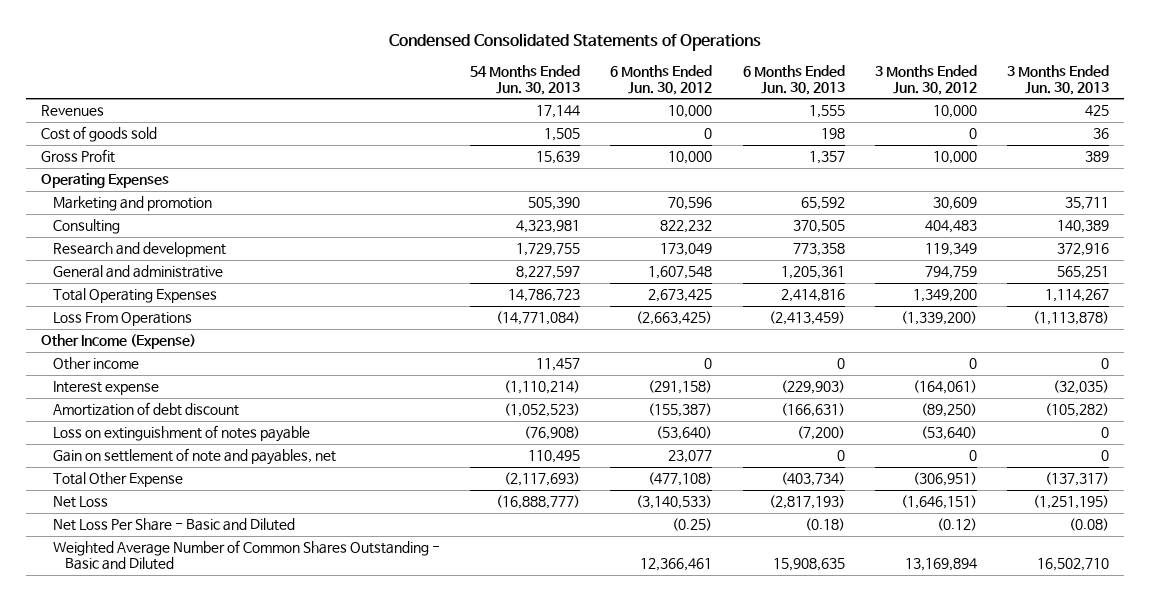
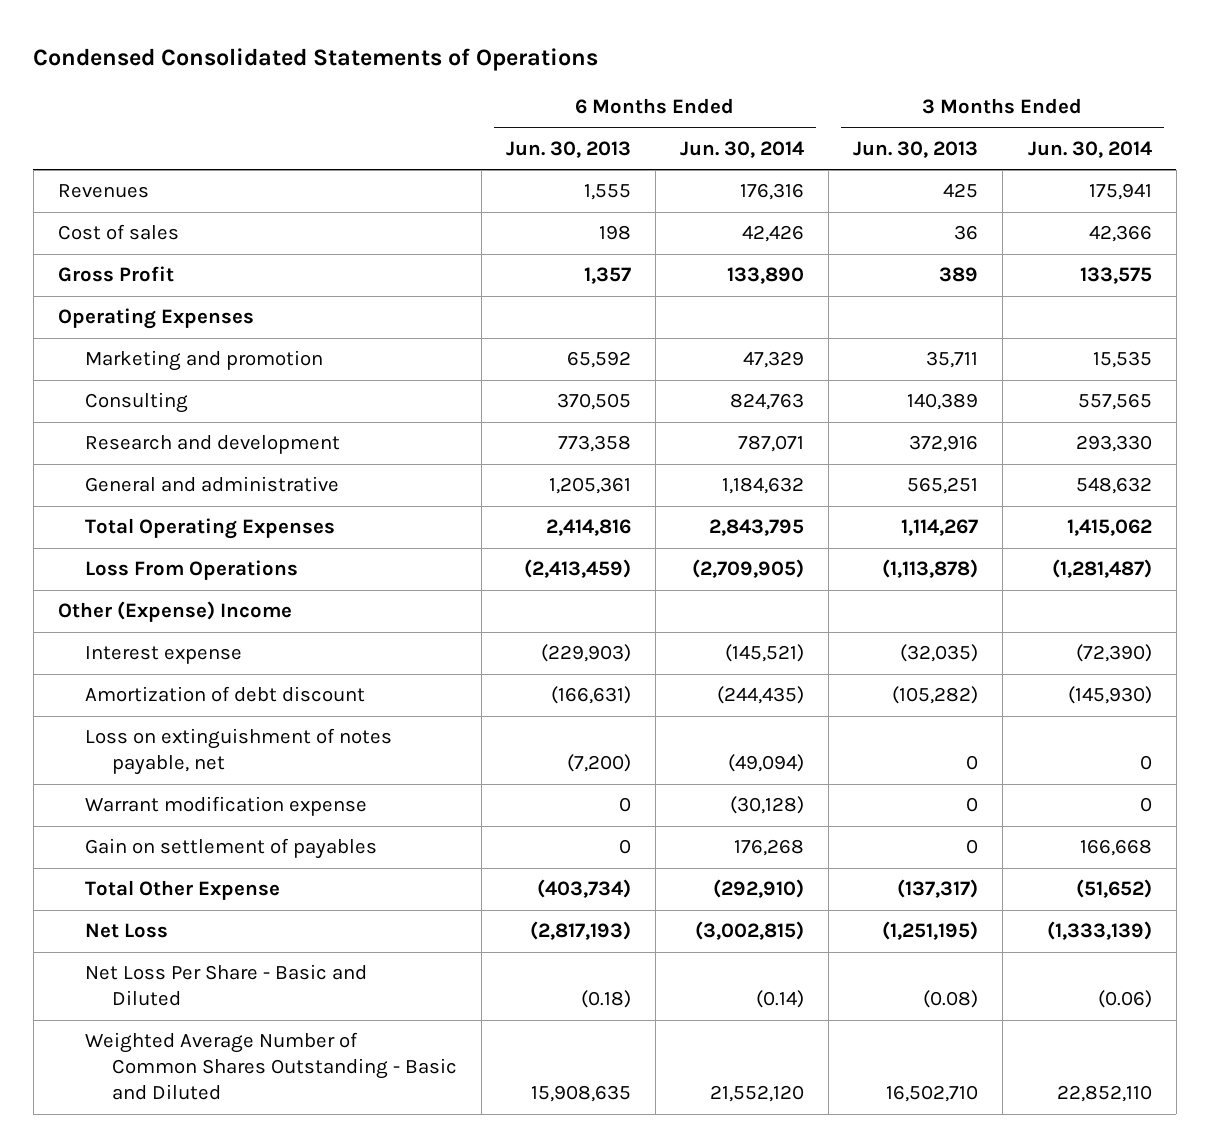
- | 54 Months Ended Jun. 30, 2013 | 6 Months Ended Jun. 30, 2012 | 6 Months Ended Jun. 30, 2013 | 3 Months Ended Jun. 30, 2012 | 3 Months Ended Jun. 30, 2013
+ | 6 Months Ended Jun. 30, 2013 | 6 Months Ended Jun. 30, 2014 | 3 Months Ended Jun. 30, 2013 | 3 Months Ended Jun. 30, 2014
- Cost of goods sold | 1,505 | 0 | 198 | 0 | 36
+ Cost of sales | 198 | 42,426 | 36 | 42,366
- Other Income (Expense)
- Other income | 11,457 | 0 | 0 | 0 | 0
+ Other (Expense) Income
- Loss on extinguishment of notes payable | (76,908) | (53,640) | (7,200) | (53,640) | 0
- Gain on settlement of note and payables, net | 110,495 | 23,077 | 0 | 0 | 0
+ Loss on extinguishment of notes payable, net | (7,200) | (49,094) | 0 | 0
+ Warrant modification expense | 0 | (30,128) | 0 | 0
+ Gain on settlement of payables | 0 | 176,268 | 0 | 166,668

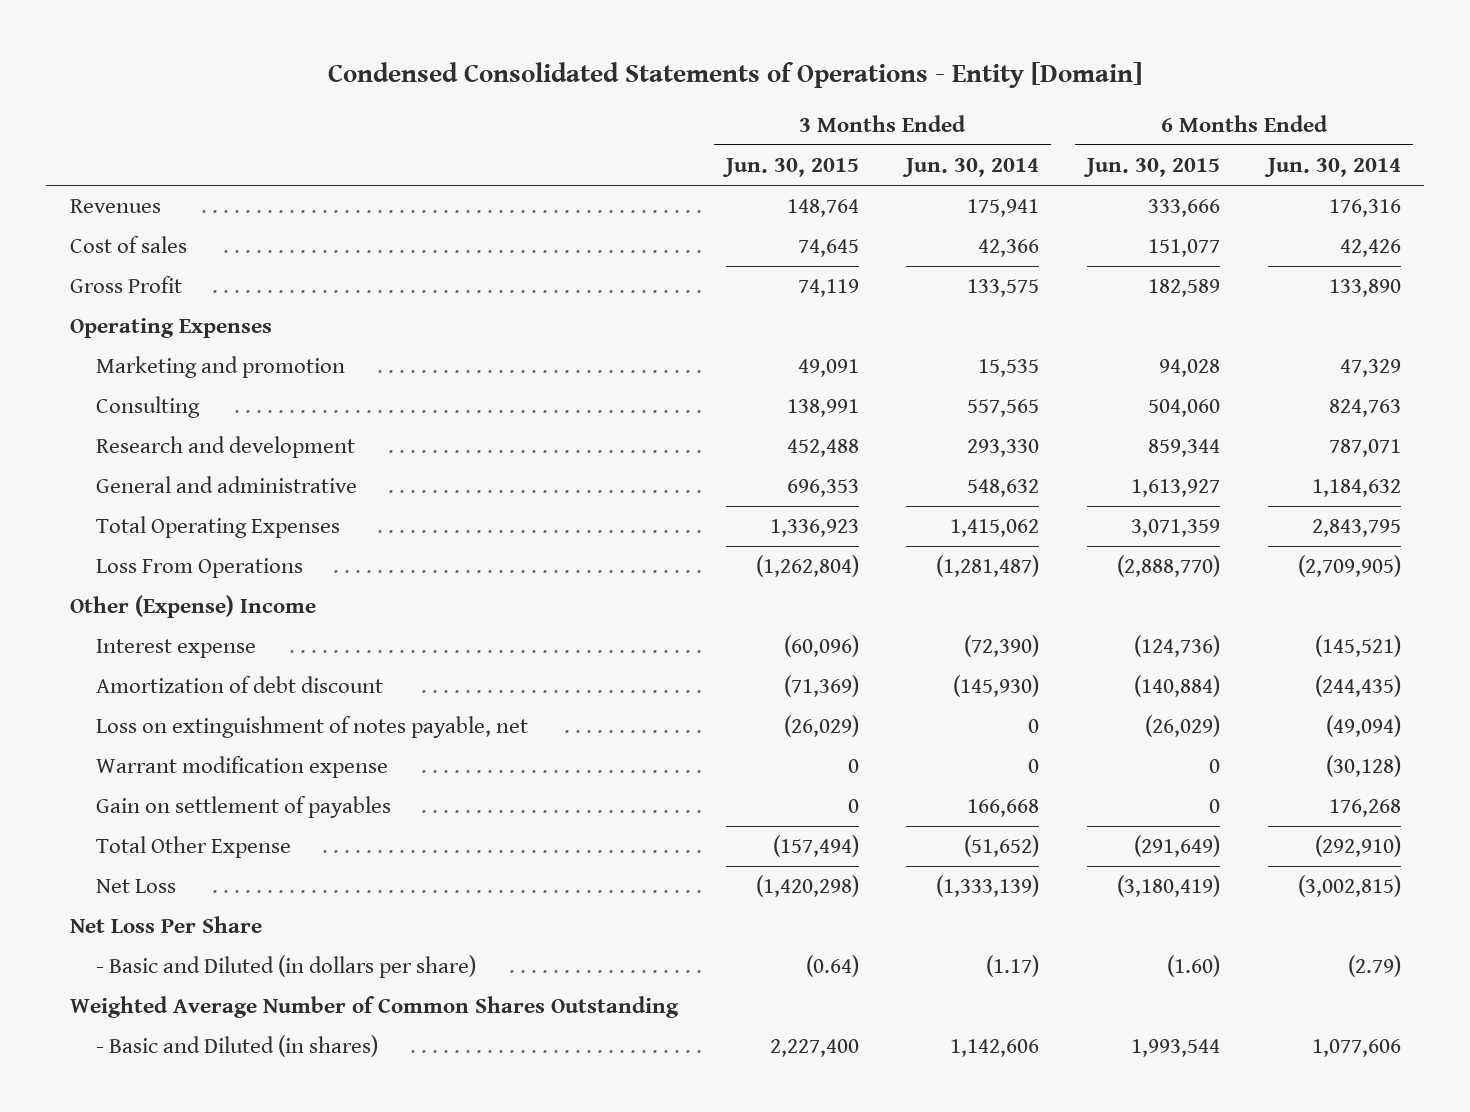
- Condensed Consolidated Statements of Operations
+ Condensed Consolidated Statements of Operations - Entity [Domain]
- | 6 Months Ended Jun. 30, 2013 | 6 Months Ended Jun. 30, 2014 | 3 Months Ended Jun. 30, 2013 | 3 Months Ended Jun. 30, 2014
+ | 3 Months Ended Jun. 30, 2015 | 3 Months Ended Jun. 30, 2014 | 6 Months Ended Jun. 30, 2015 | 6 Months Ended Jun. 30, 2014
- Net Loss Per Share - Basic and Diluted | (0.18) | (0.14) | (0.08) | (0.06)
- Weighted Average Number of Common Shares Outstanding - Basic and Diluted | 15,908,635 | 21,552,120 | 16,502,710 | 22,852,110
+ Net Loss Per Share
+ - Basic and Diluted (in dollars per share) | (0.64) | (1.17) | (1.60) | (2.79)
+ Weighted Average Number of Common Shares Outstanding
+ - Basic and Diluted (in shares) | 2,227,400 | 1,142,606 | 1,993,544 | 1,077,606

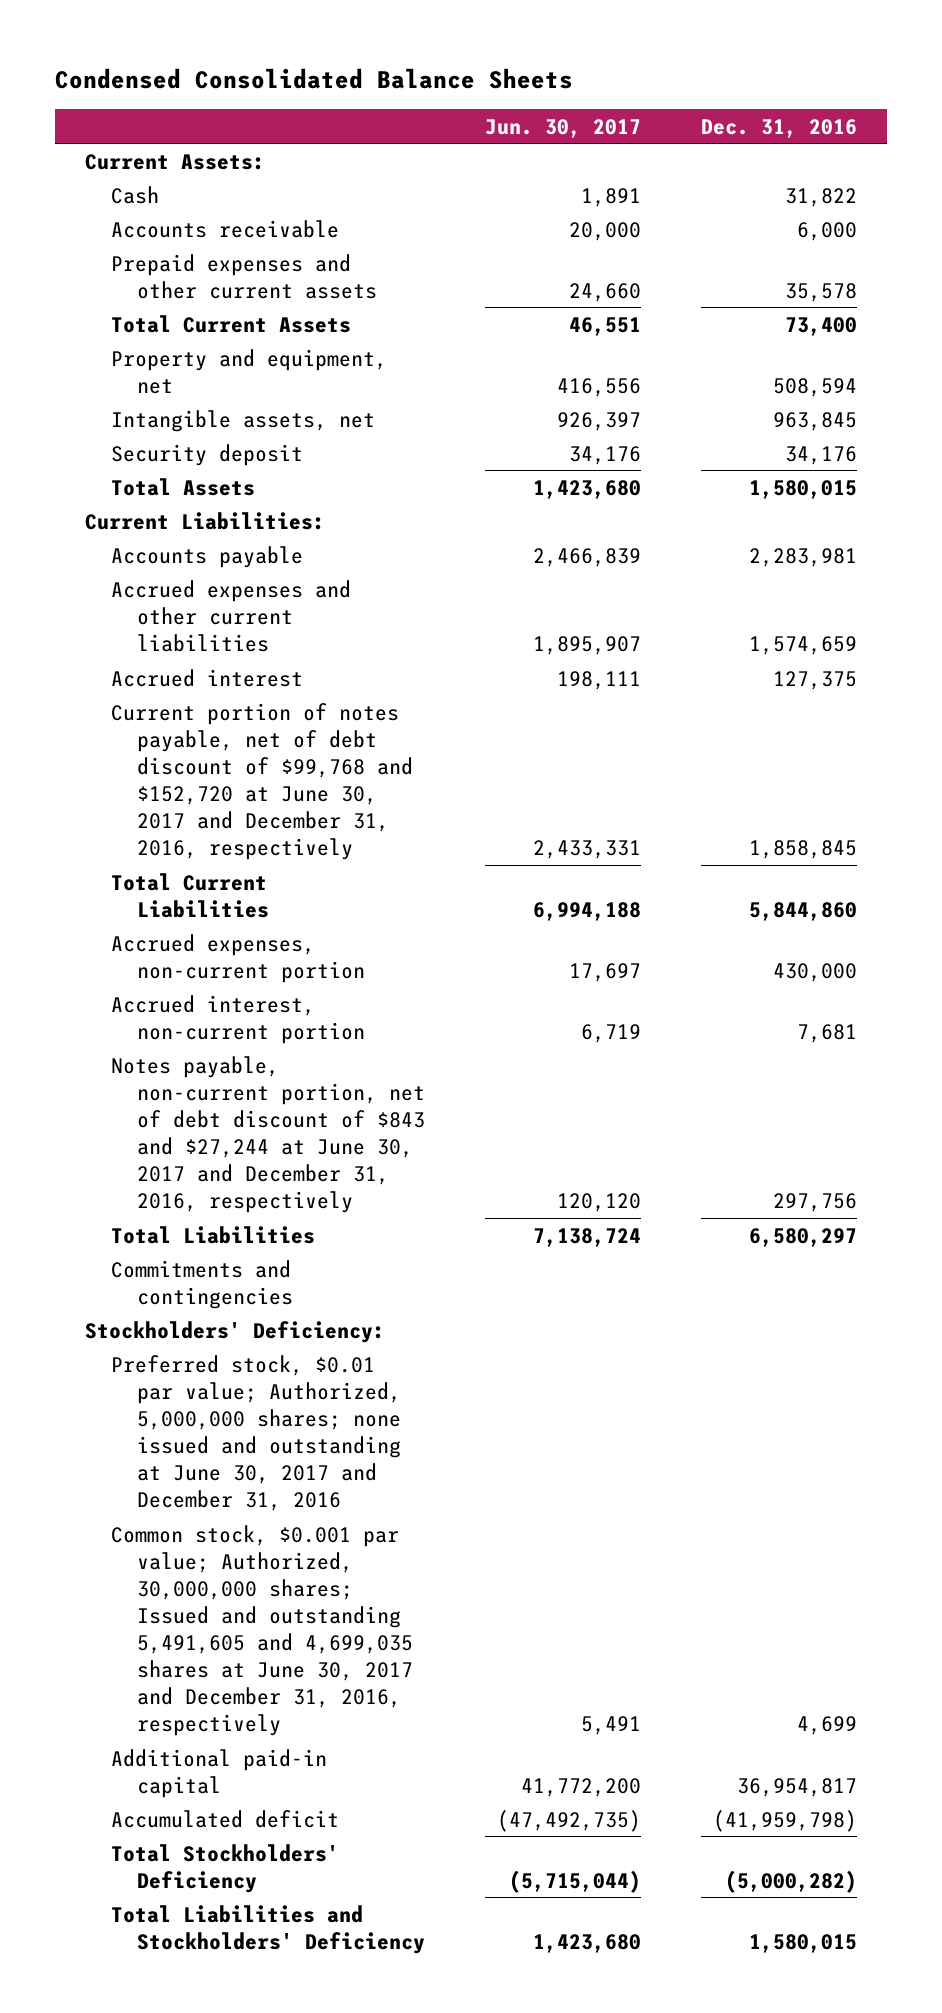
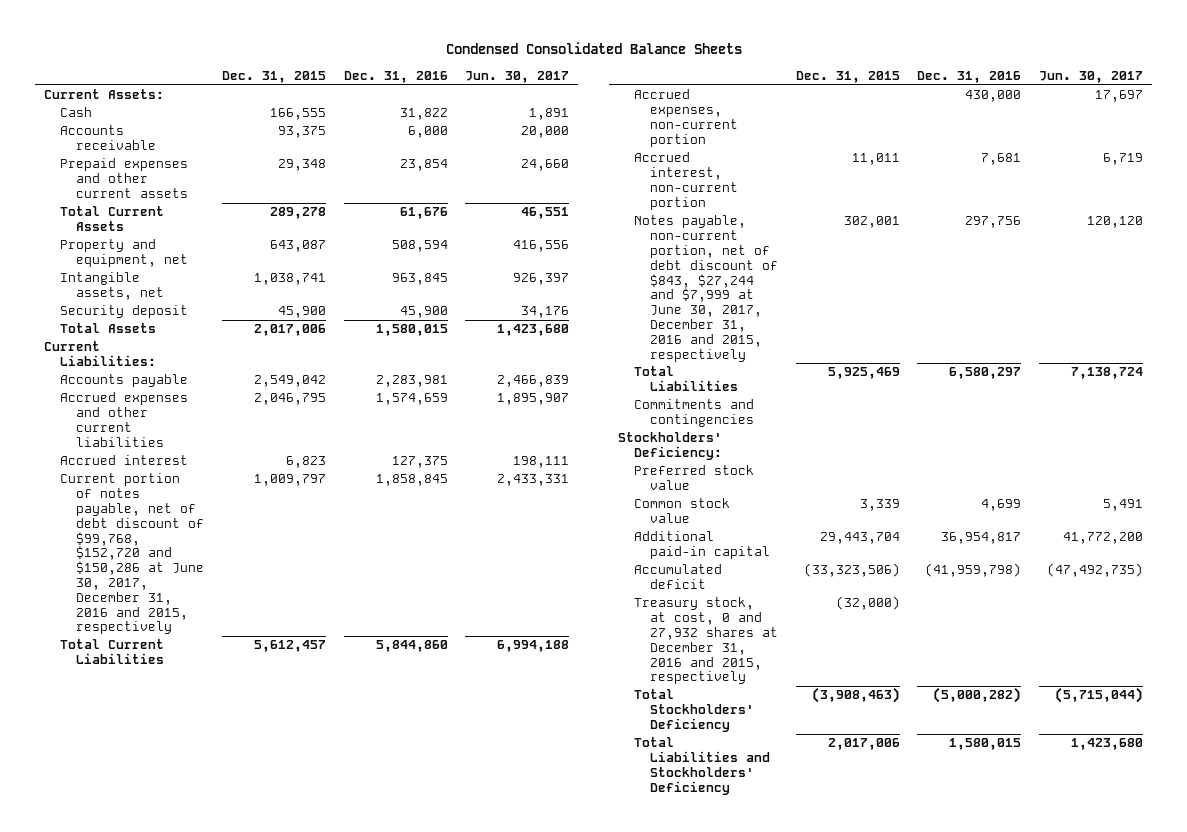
- | Jun. 30, 2017 | Dec. 31, 2016
+ | Dec. 31, 2015 | Dec. 31, 2016 | Jun. 30, 2017
- Prepaid expenses and other current assets | 24,660 | 35,578
- Total Current Assets | 46,551 | 73,400
+ Prepaid expenses and other current assets | 29,348 | 23,854 | 24,660
+ Total Current Assets | 289,278 | 61,676 | 46,551
- Security deposit | 34,176 | 34,176
+ Security deposit | 45,900 | 45,900 | 34,176
- Current portion of notes payable, net of debt discount of $99,768 and $152,720 at June 30, 2017 and December 31, 2016, respectively | 2,433,331 | 1,858,845
+ Current portion of notes payable, net of debt discount of $99,768, $152,720 and $150,286 at June 30, 2017, December 31, 2016 and 2015, respectively | 1,009,797 | 1,858,845 | 2,433,331
- Notes payable, non-current portion, net of debt discount of $843 and $27,244 at June 30, 2017 and December 31, 2016, respectively | 120,120 | 297,756
+ Notes payable, non-current portion, net of debt discount of $843, $27,244 and $7,999 at June 30, 2017, December 31, 2016 and 2015, respectively | 302,001 | 297,756 | 120,120
- Preferred stock, $0.01 par value; Authorized, 5,000,000 shares; none issued and outstanding at June 30, 2017 and December 31, 2016
- Common stock, $0.001 par value; Authorized, 30,000,000 shares; Issued and outstanding 5,491,605 and 4,699,035 shares at June 30, 2017 and December 31, 2016, respectively | 5,491 | 4,699
+ Preferred stock value
+ Common stock value | 3,339 | 4,699 | 5,491
+ Treasury stock, at cost, 0 and 27,932 shares at December 31, 2016 and 2015, respectively | (32,000) | |

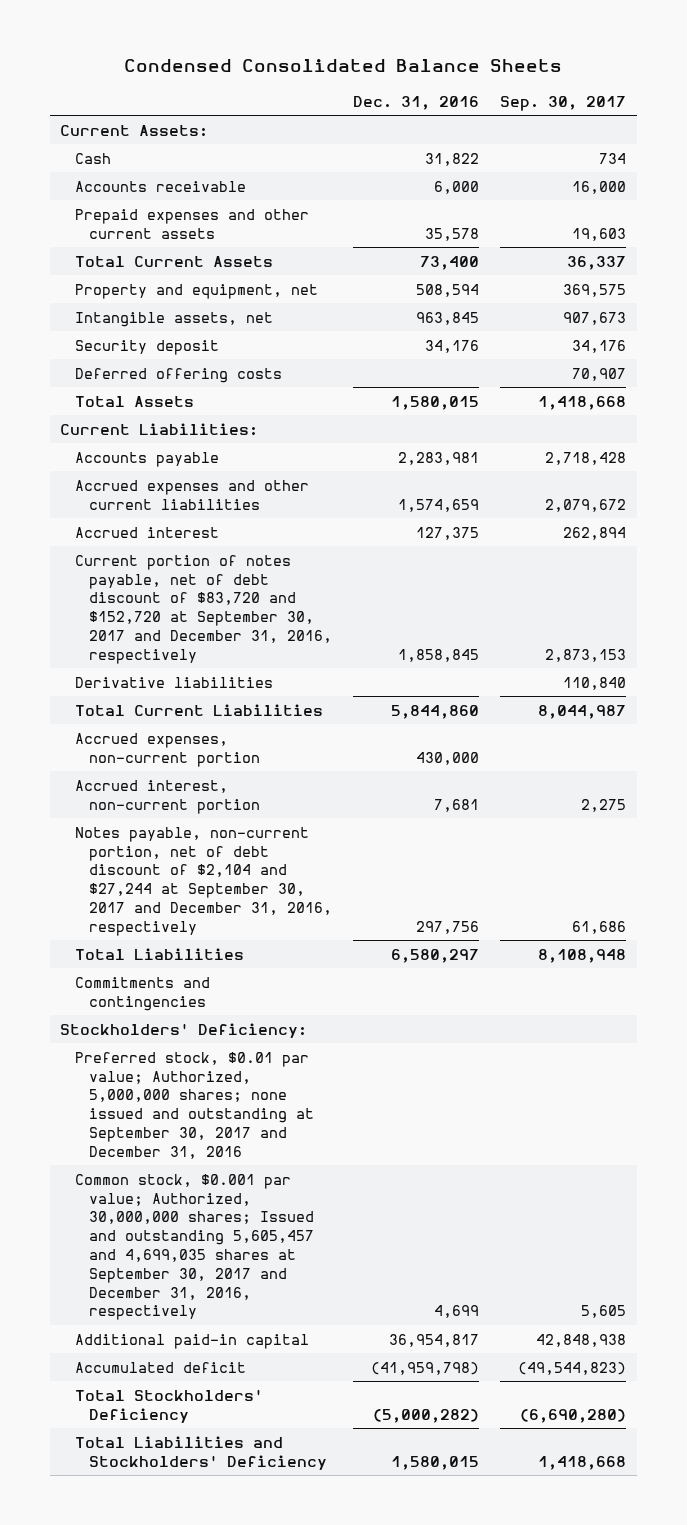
- | Dec. 31, 2015 | Dec. 31, 2016 | Jun. 30, 2017
+ | Dec. 31, 2016 | Sep. 30, 2017
- Prepaid expenses and other current assets | 29,348 | 23,854 | 24,660
- Total Current Assets | 289,278 | 61,676 | 46,551
+ Prepaid expenses and other current assets | 35,578 | 19,603
+ Total Current Assets | 73,400 | 36,337
- Security deposit | 45,900 | 45,900 | 34,176
+ Security deposit | 34,176 | 34,176
+ Deferred offering costs | | 70,907
- Current portion of notes payable, net of debt discount of $99,768, $152,720 and $150,286 at June 30, 2017, December 31, 2016 and 2015, respectively | 1,009,797 | 1,858,845 | 2,433,331
+ Current portion of notes payable, net of debt discount of $83,720 and $152,720 at September 30, 2017 and December 31, 2016, respectively | 1,858,845 | 2,873,153
+ Derivative liabilities | | 110,840
- Notes payable, non-current portion, net of debt discount of $843, $27,244 and $7,999 at June 30, 2017, December 31, 2016 and 2015, respectively | 302,001 | 297,756 | 120,120
+ Notes payable, non-current portion, net of debt discount of $2,104 and $27,244 at September 30, 2017 and December 31, 2016, respectively | 297,756 | 61,686
- Preferred stock value
- Common stock value | 3,339 | 4,699 | 5,491
+ Preferred stock, $0.01 par value; Authorized, 5,000,000 shares; none issued and outstanding at September 30, 2017 and December 31, 2016
+ Common stock, $0.001 par value; Authorized, 30,000,000 shares; Issued and outstanding 5,605,457 and 4,699,035 shares at September 30, 2017 and December 31, 2016, respectively | 4,699 | 5,605
- Treasury stock, at cost, 0 and 27,932 shares at December 31, 2016 and 2015, respectively | (32,000) | |

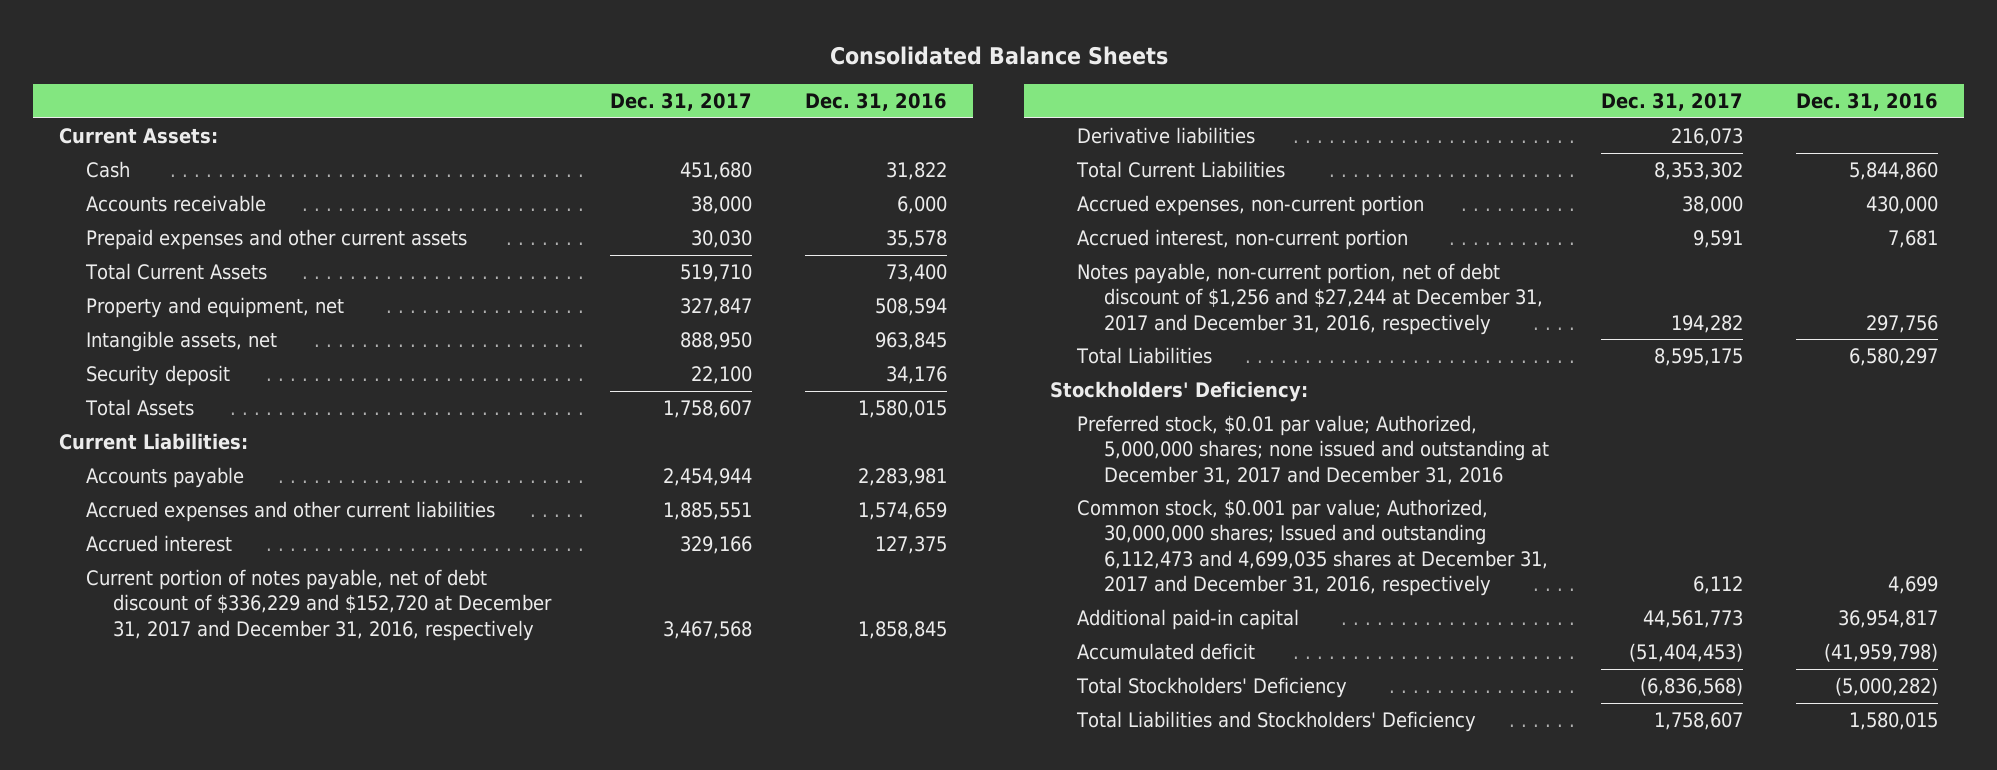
- Condensed Consolidated Balance Sheets
+ Consolidated Balance Sheets
- | Dec. 31, 2016 | Sep. 30, 2017
+ | Dec. 31, 2017 | Dec. 31, 2016
- Deferred offering costs | | 70,907
- Current portion of notes payable, net of debt discount of $83,720 and $152,720 at September 30, 2017 and December 31, 2016, respectively | 1,858,845 | 2,873,153
+ Current portion of notes payable, net of debt discount of $336,229 and $152,720 at December 31, 2017 and December 31, 2016, respectively | 3,467,568 | 1,858,845
- Notes payable, non-current portion, net of debt discount of $2,104 and $27,244 at September 30, 2017 and December 31, 2016, respectively | 297,756 | 61,686
+ Notes payable, non-current portion, net of debt discount of $1,256 and $27,244 at December 31, 2017 and December 31, 2016, respectively | 194,282 | 297,756
- Commitments and contingencies
- Preferred stock, $0.01 par value; Authorized, 5,000,000 shares; none issued and outstanding at September 30, 2017 and December 31, 2016
- Common stock, $0.001 par value; Authorized, 30,000,000 shares; Issued and outstanding 5,605,457 and 4,699,035 shares at September 30, 2017 and December 31, 2016, respectively | 4,699 | 5,605
+ Preferred stock, $0.01 par value; Authorized, 5,000,000 shares; none issued and outstanding at December 31, 2017 and December 31, 2016
+ Common stock, $0.001 par value; Authorized, 30,000,000 shares; Issued and outstanding 6,112,473 and 4,699,035 shares at December 31, 2017 and December 31, 2016, respectively | 6,112 | 4,699

